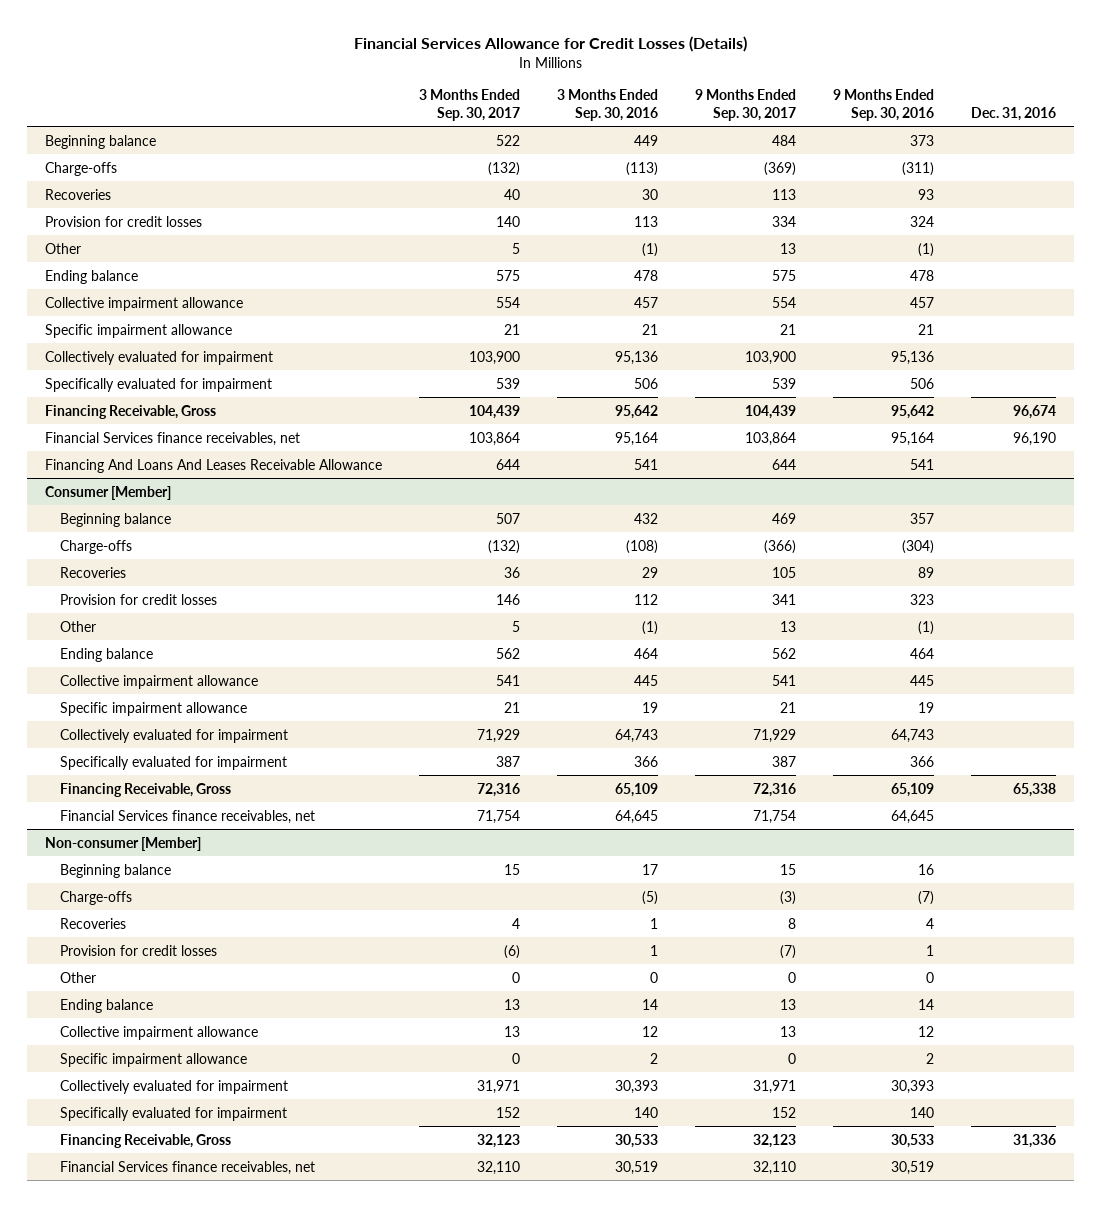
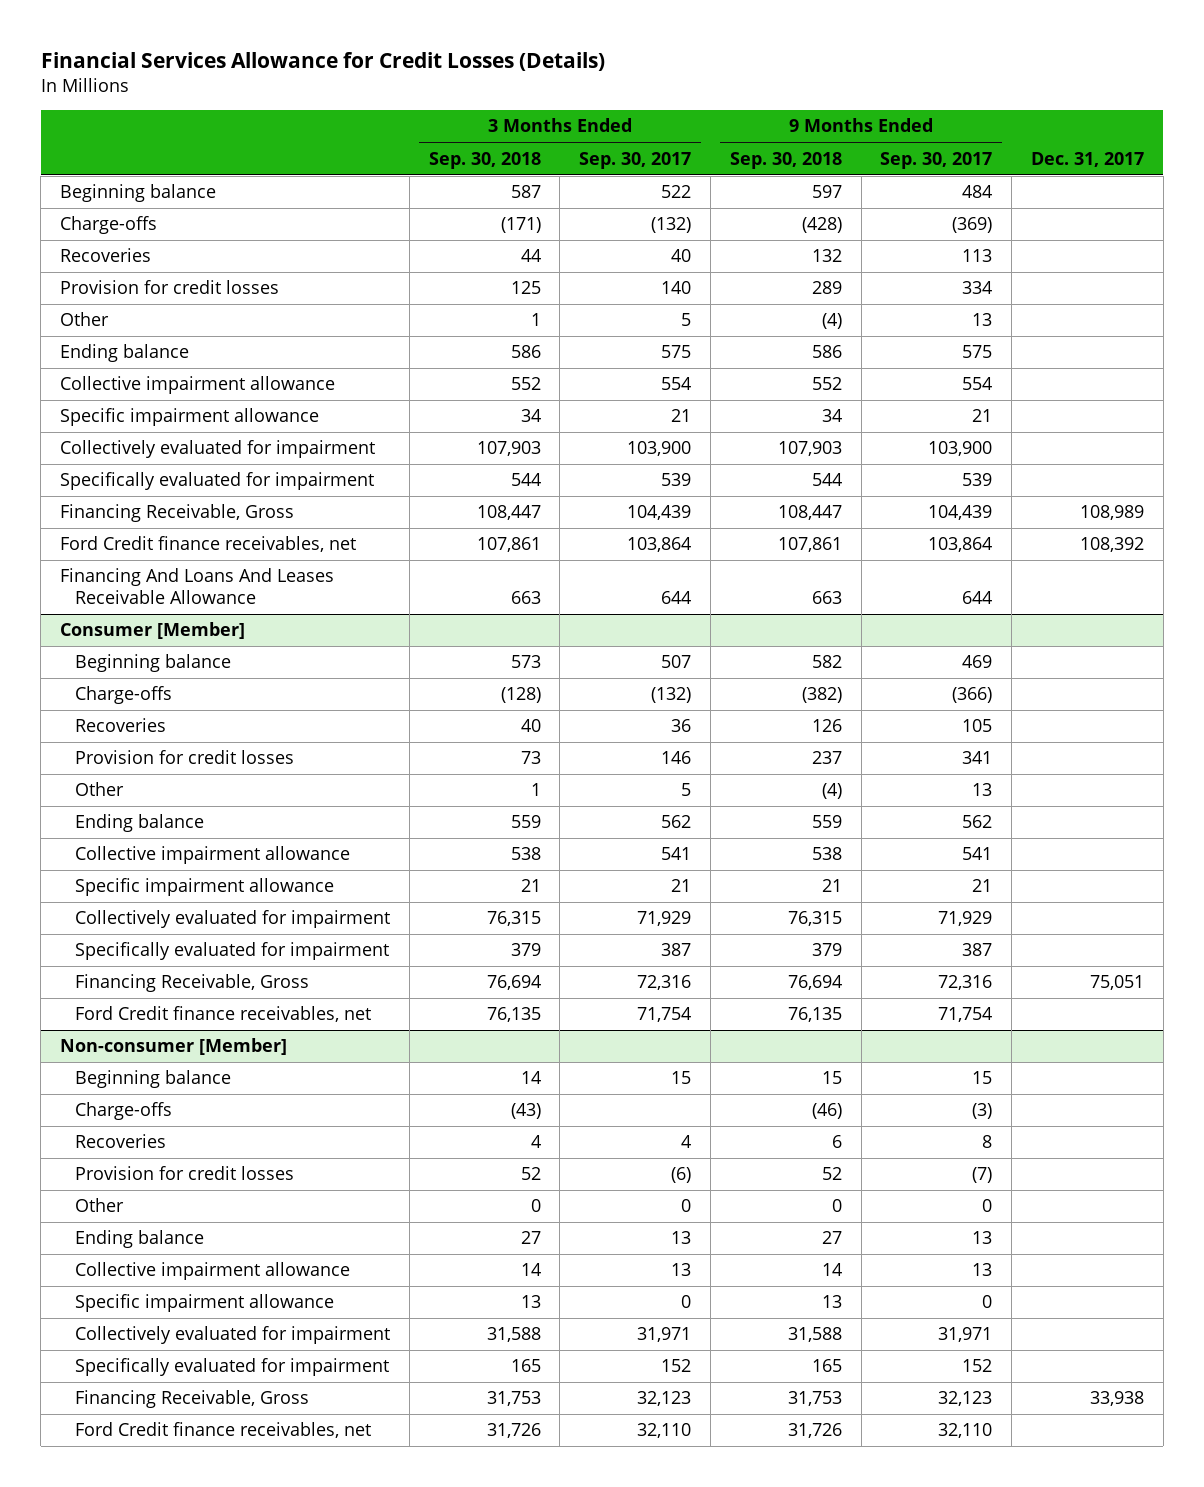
- | 3 Months Ended Sep. 30, 2017 | 3 Months Ended Sep. 30, 2016 | 9 Months Ended Sep. 30, 2017 | 9 Months Ended Sep. 30, 2016 | Dec. 31, 2016
+ | 3 Months Ended Sep. 30, 2018 | 3 Months Ended Sep. 30, 2017 | 9 Months Ended Sep. 30, 2018 | 9 Months Ended Sep. 30, 2017 | Dec. 31, 2017
- Financial Services finance receivables, net | 103,864 | 95,164 | 103,864 | 95,164 | 96,190
+ Ford Credit finance receivables, net | 107,861 | 103,864 | 107,861 | 103,864 | 108,392
@ Consumer [Member]
- Financial Services finance receivables, net | 71,754 | 64,645 | 71,754 | 64,645 |
+ Ford Credit finance receivables, net | 76,135 | 71,754 | 76,135 | 71,754 |
@ Non-consumer [Member]
- Financial Services finance receivables, net | 32,110 | 30,519 | 32,110 | 30,519 |
+ Ford Credit finance receivables, net | 31,726 | 32,110 | 31,726 | 32,110 |

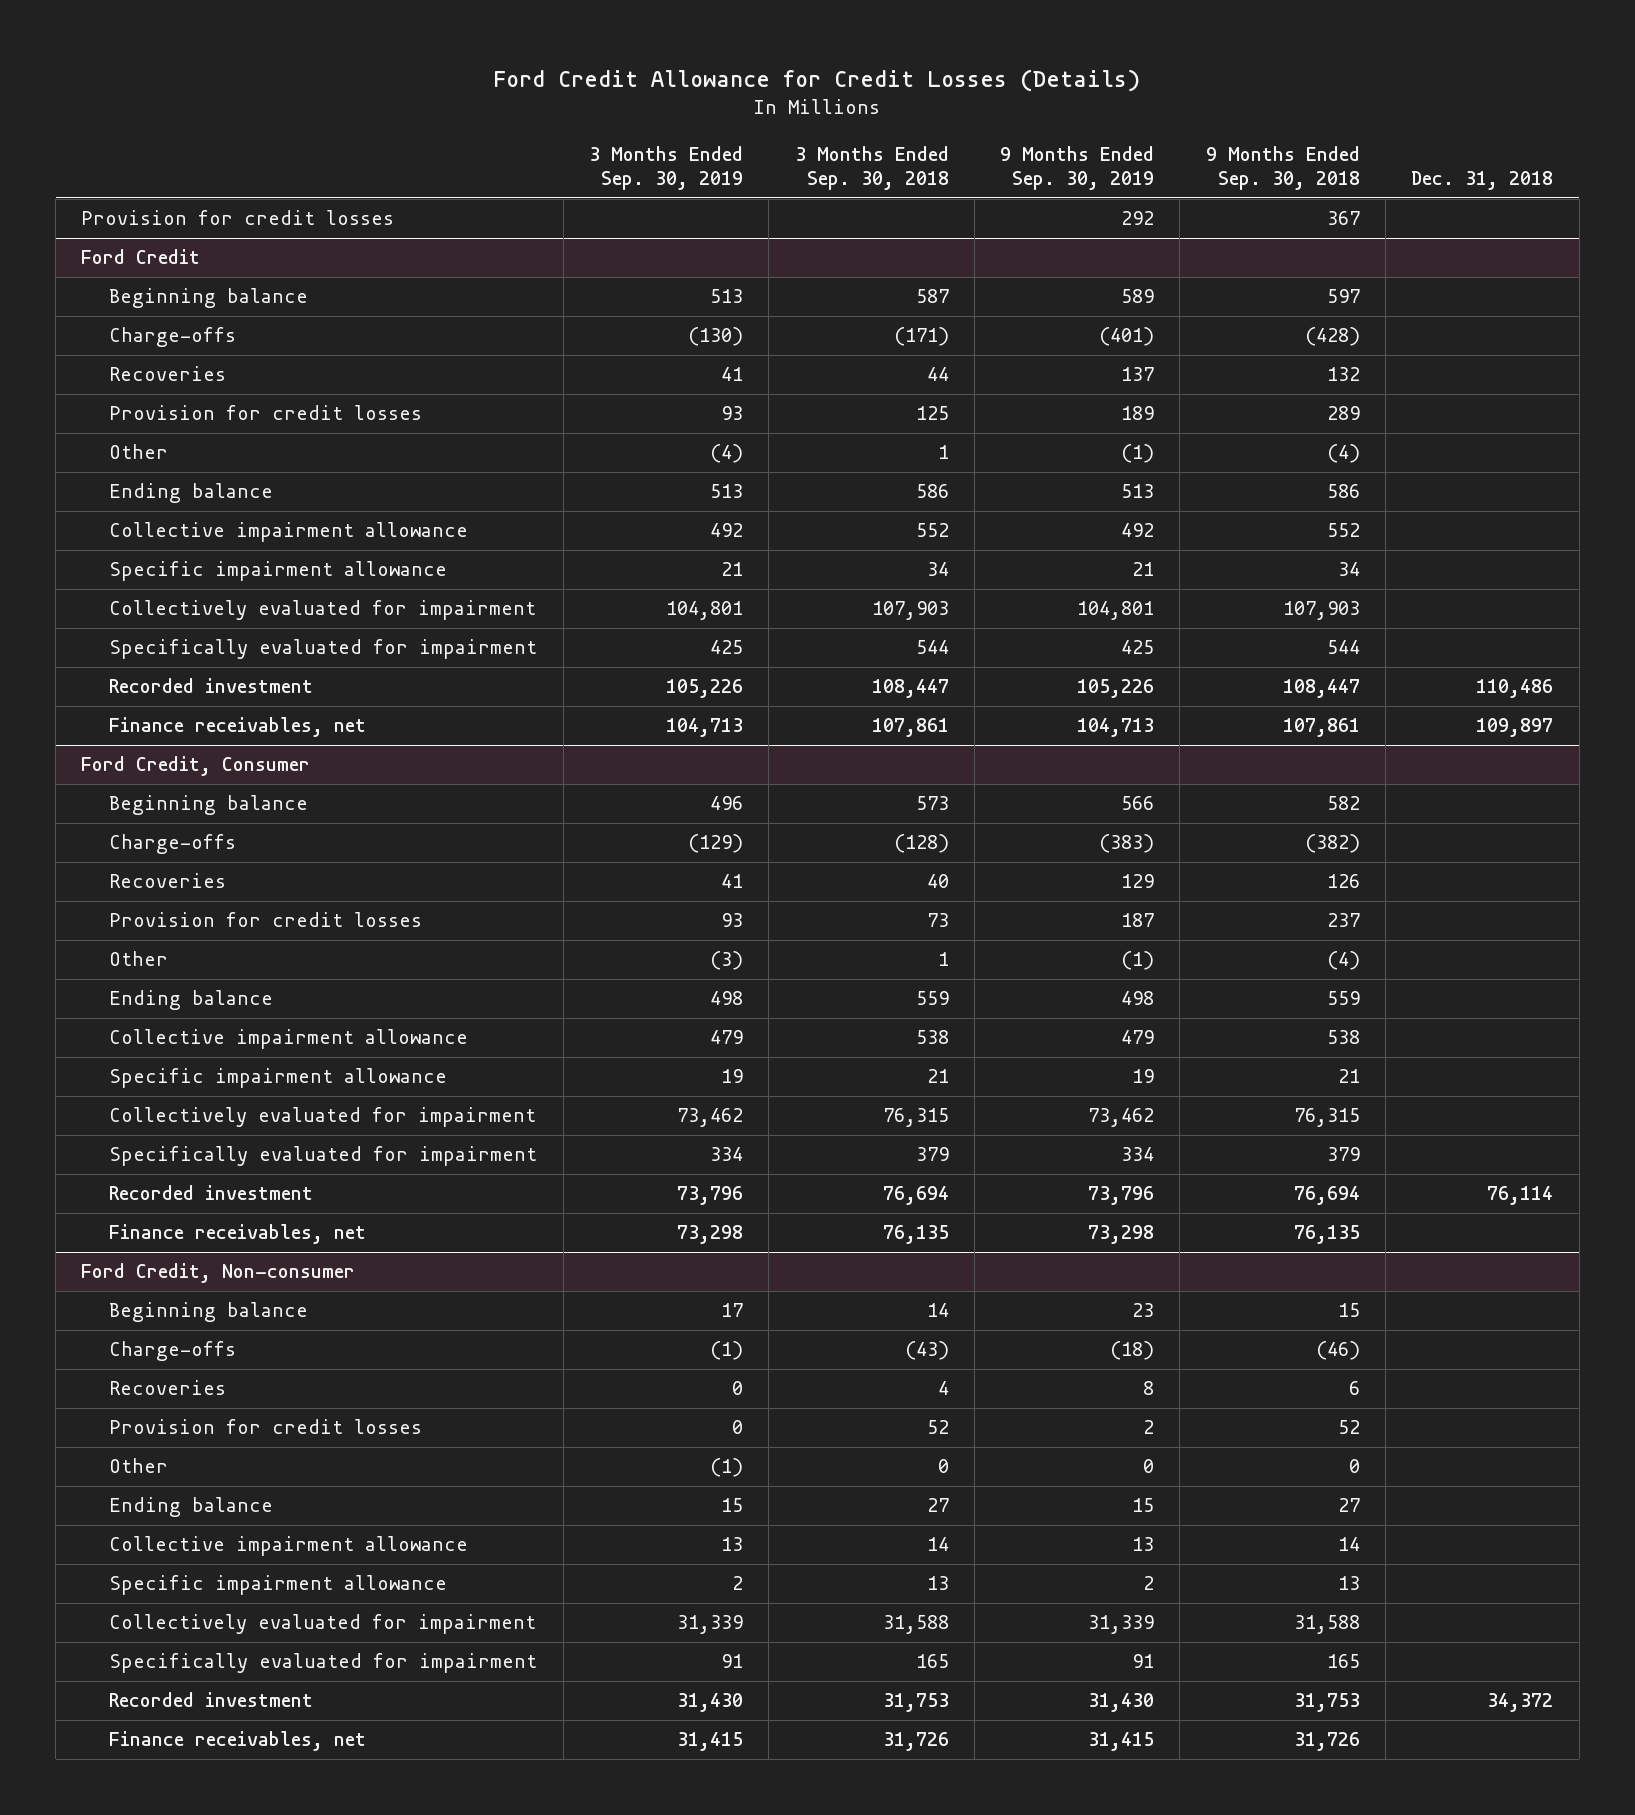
- Financial Services Allowance for Credit Losses (Details)
+ Ford Credit Allowance for Credit Losses (Details)
- | 3 Months Ended Sep. 30, 2018 | 3 Months Ended Sep. 30, 2017 | 9 Months Ended Sep. 30, 2018 | 9 Months Ended Sep. 30, 2017 | Dec. 31, 2017
+ | 3 Months Ended Sep. 30, 2019 | 3 Months Ended Sep. 30, 2018 | 9 Months Ended Sep. 30, 2019 | 9 Months Ended Sep. 30, 2018 | Dec. 31, 2018
+ Provision for credit losses | | | 292 | 367 |
+ Ford Credit
- Financing Receivable, Gross | 108,447 | 104,439 | 108,447 | 104,439 | 108,989
- Ford Credit finance receivables, net | 107,861 | 103,864 | 107,861 | 103,864 | 108,392
- Financing And Loans And Leases Receivable Allowance | 663 | 644 | 663 | 644 |
- Consumer [Member]
+ Recorded investment | 105,226 | 108,447 | 105,226 | 108,447 | 110,486
+ Finance receivables, net | 104,713 | 107,861 | 104,713 | 107,861 | 109,897
+ Ford Credit, Consumer
- Financing Receivable, Gross | 76,694 | 72,316 | 76,694 | 72,316 | 75,051
- Ford Credit finance receivables, net | 76,135 | 71,754 | 76,135 | 71,754 |
- Non-consumer [Member]
+ Recorded investment | 73,796 | 76,694 | 73,796 | 76,694 | 76,114
+ Finance receivables, net | 73,298 | 76,135 | 73,298 | 76,135 |
+ Ford Credit, Non-consumer
- Financing Receivable, Gross | 31,753 | 32,123 | 31,753 | 32,123 | 33,938
- Ford Credit finance receivables, net | 31,726 | 32,110 | 31,726 | 32,110 |
+ Recorded investment | 31,430 | 31,753 | 31,430 | 31,753 | 34,372
+ Finance receivables, net | 31,415 | 31,726 | 31,415 | 31,726 |

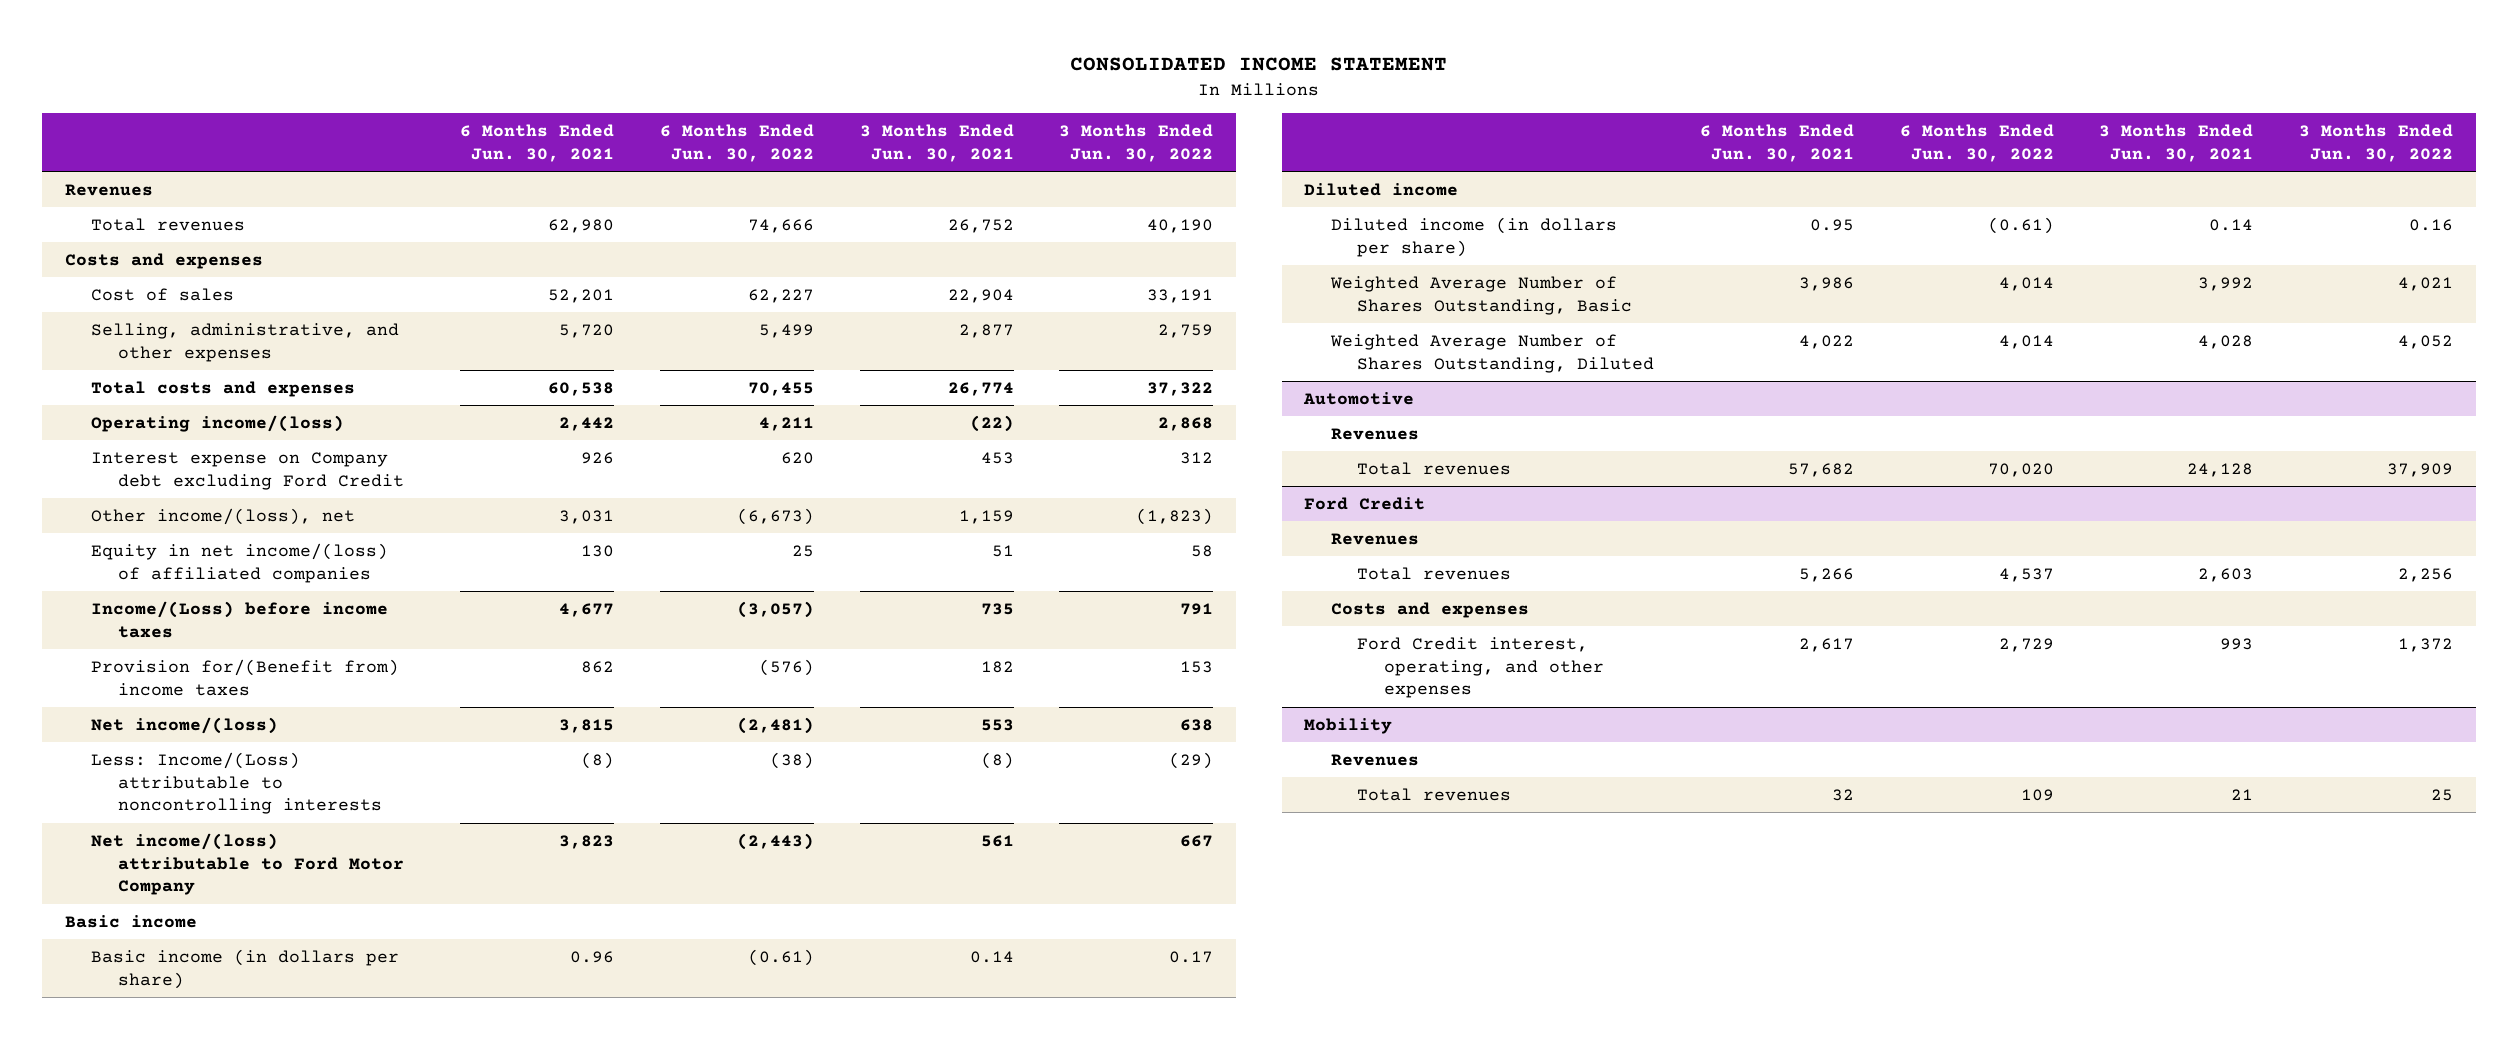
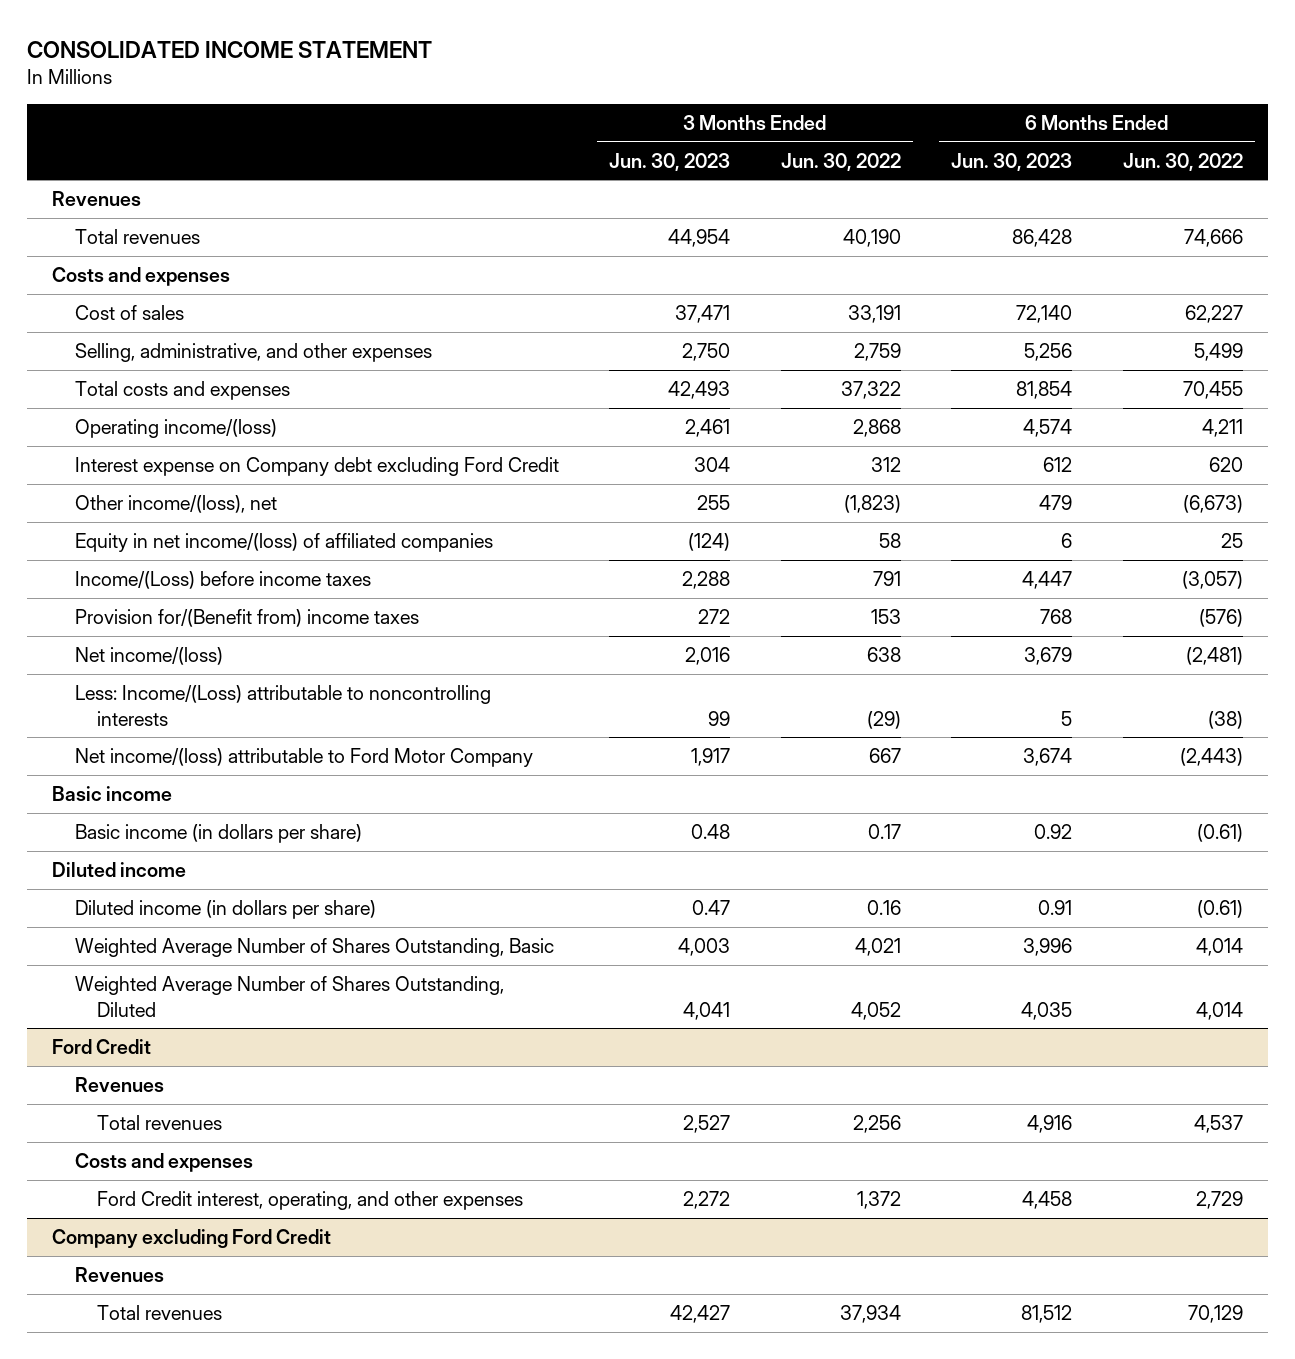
- | 6 Months Ended Jun. 30, 2021 | 6 Months Ended Jun. 30, 2022 | 3 Months Ended Jun. 30, 2021 | 3 Months Ended Jun. 30, 2022
+ | 3 Months Ended Jun. 30, 2023 | 3 Months Ended Jun. 30, 2022 | 6 Months Ended Jun. 30, 2023 | 6 Months Ended Jun. 30, 2022
- Automotive
- Revenues
- Total revenues | 57,682 | 70,020 | 24,128 | 37,909
- Mobility
+ Company excluding Ford Credit
- Total revenues | 32 | 109 | 21 | 25
+ Total revenues | 42,427 | 37,934 | 81,512 | 70,129

